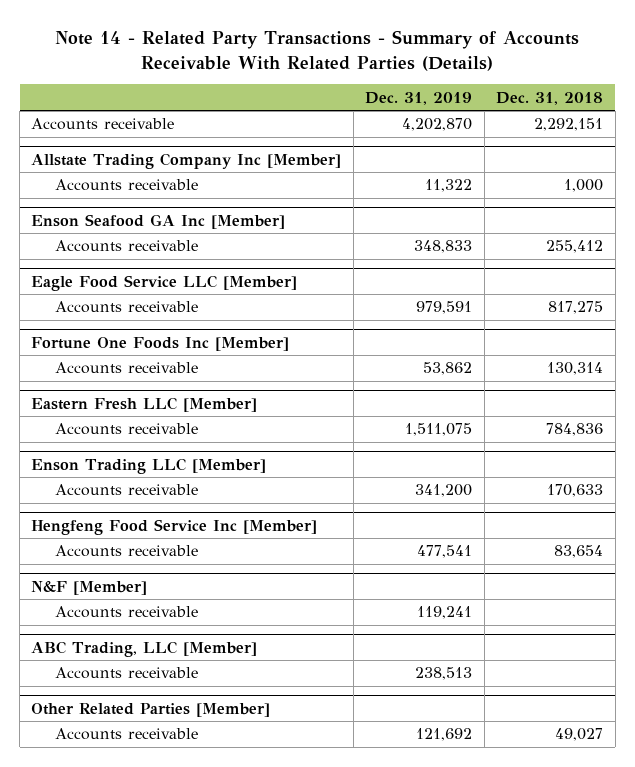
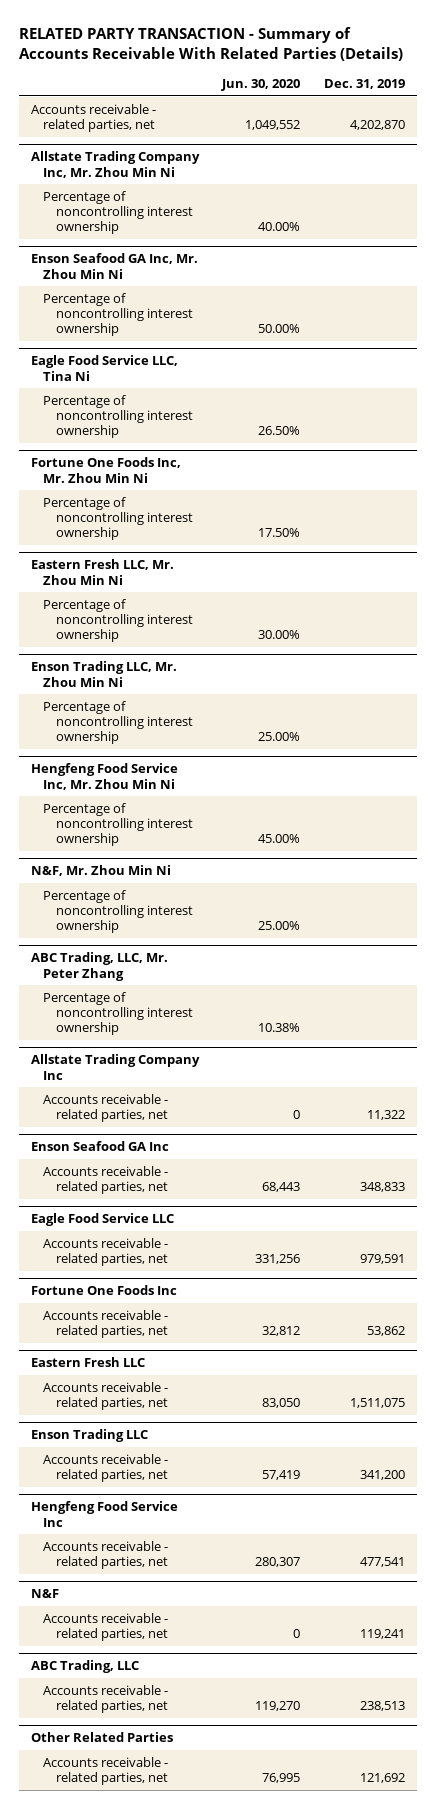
- Note 14 - Related Party Transactions - Summary of Accounts Receivable With Related Parties (Details)
+ RELATED PARTY TRANSACTION - Summary of Accounts Receivable With Related Parties (Details)
- | Dec. 31, 2019 | Dec. 31, 2018
+ | Jun. 30, 2020 | Dec. 31, 2019
- Accounts receivable | 4,202,870 | 2,292,151
- Allstate Trading Company Inc [Member]
- Accounts receivable | 11,322 | 1,000
- Enson Seafood GA Inc [Member]
- Accounts receivable | 348,833 | 255,412
- Eagle Food Service LLC [Member]
- Accounts receivable | 979,591 | 817,275
- Fortune One Foods Inc [Member]
- Accounts receivable | 53,862 | 130,314
- Eastern Fresh LLC [Member]
- Accounts receivable | 1,511,075 | 784,836
- Enson Trading LLC [Member]
- Accounts receivable | 341,200 | 170,633
- Hengfeng Food Service Inc [Member]
- Accounts receivable | 477,541 | 83,654
- N&F [Member]
- Accounts receivable | 119,241 |
- ABC Trading, LLC [Member]
- Accounts receivable | 238,513 |
- Other Related Parties [Member]
- Accounts receivable | 121,692 | 49,027
+ Accounts receivable - related parties, net | 1,049,552 | 4,202,870
+ Allstate Trading Company Inc, Mr. Zhou Min Ni
+ Percentage of noncontrolling interest ownership | 40.00% |
+ Enson Seafood GA Inc, Mr. Zhou Min Ni
+ Percentage of noncontrolling interest ownership | 50.00% |
+ Eagle Food Service LLC, Tina Ni
+ Percentage of noncontrolling interest ownership | 26.50% |
+ Fortune One Foods Inc, Mr. Zhou Min Ni
+ Percentage of noncontrolling interest ownership | 17.50% |
+ Eastern Fresh LLC, Mr. Zhou Min Ni
+ Percentage of noncontrolling interest ownership | 30.00% |
+ Enson Trading LLC, Mr. Zhou Min Ni
+ Percentage of noncontrolling interest ownership | 25.00% |
+ Hengfeng Food Service Inc, Mr. Zhou Min Ni
+ Percentage of noncontrolling interest ownership | 45.00% |
+ N&F, Mr. Zhou Min Ni
+ Percentage of noncontrolling interest ownership | 25.00% |
+ ABC Trading, LLC, Mr. Peter Zhang
+ Percentage of noncontrolling interest ownership | 10.38% |
+ Allstate Trading Company Inc
+ Accounts receivable - related parties, net | 0 | 11,322
+ Enson Seafood GA Inc
+ Accounts receivable - related parties, net | 68,443 | 348,833
+ Eagle Food Service LLC
+ Accounts receivable - related parties, net | 331,256 | 979,591
+ Fortune One Foods Inc
+ Accounts receivable - related parties, net | 32,812 | 53,862
+ Eastern Fresh LLC
+ Accounts receivable - related parties, net | 83,050 | 1,511,075
+ Enson Trading LLC
+ Accounts receivable - related parties, net | 57,419 | 341,200
+ Hengfeng Food Service Inc
+ Accounts receivable - related parties, net | 280,307 | 477,541
+ N&F
+ Accounts receivable - related parties, net | 0 | 119,241
+ ABC Trading, LLC
+ Accounts receivable - related parties, net | 119,270 | 238,513
+ Other Related Parties
+ Accounts receivable - related parties, net | 76,995 | 121,692

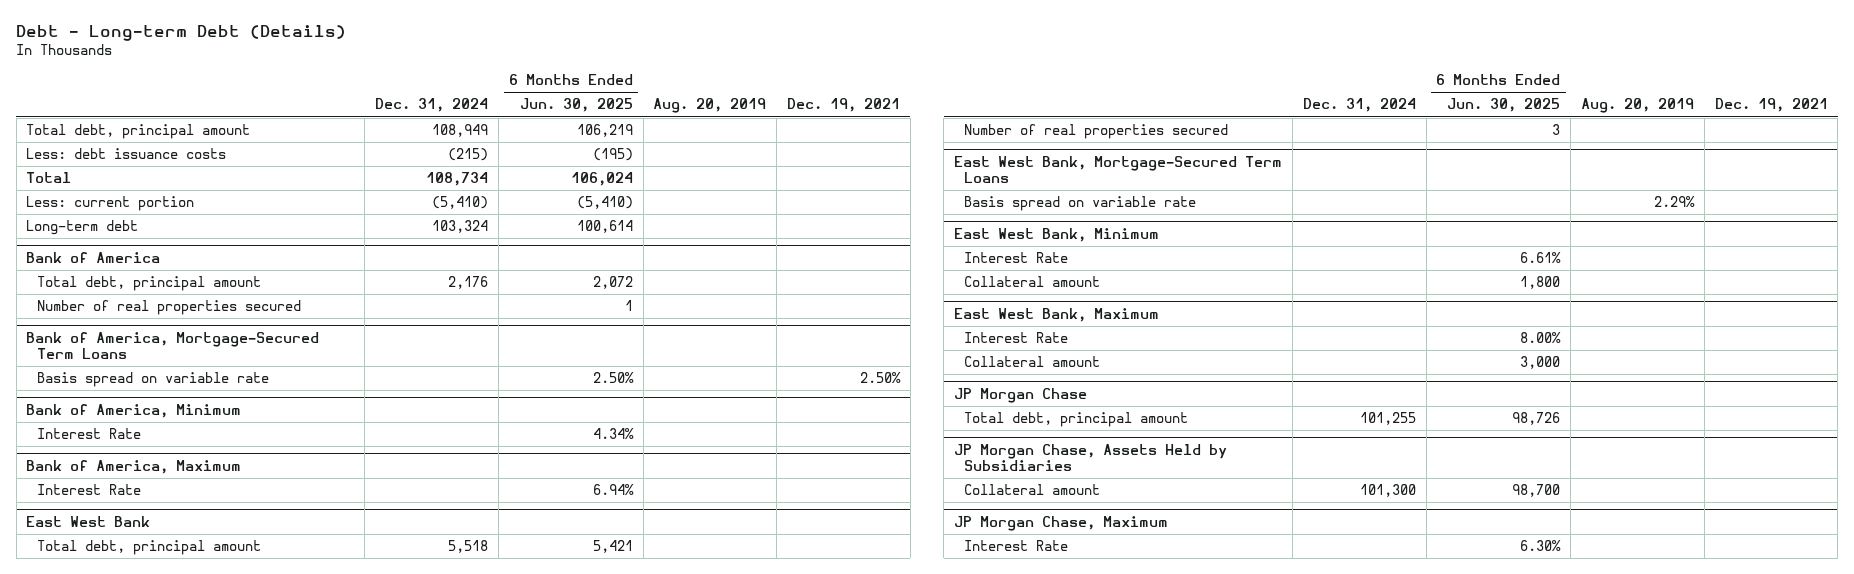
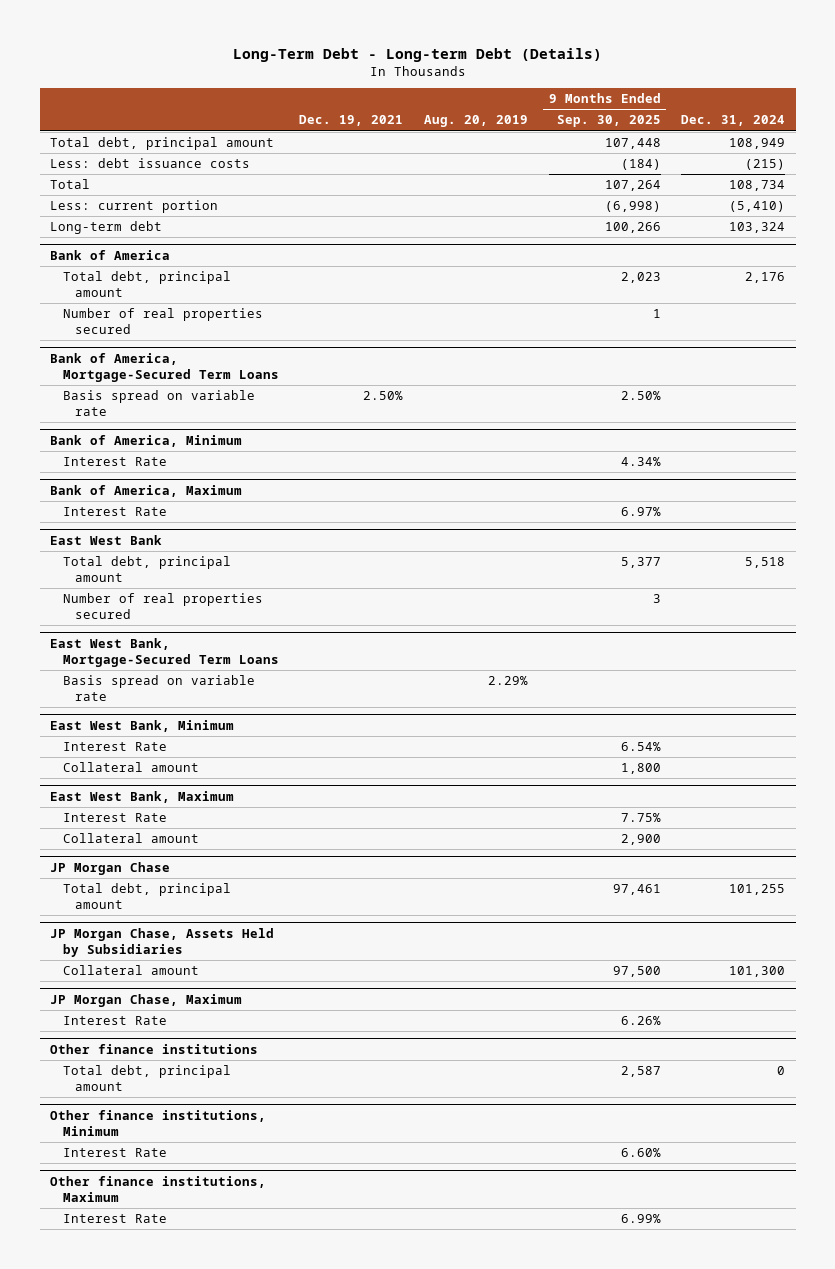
- Debt - Long-term Debt (Details)
+ Long-Term Debt - Long-term Debt (Details)
- | Dec. 31, 2024 | 6 Months Ended Jun. 30, 2025 | Aug. 20, 2019 | Dec. 19, 2021
+ | Dec. 19, 2021 | Aug. 20, 2019 | 9 Months Ended Sep. 30, 2025 | Dec. 31, 2024
+ Other finance institutions
+ Total debt, principal amount | | | 2,587 | 0
+ Other finance institutions, Minimum
+ Interest Rate | | | 6.60% |
+ Other finance institutions, Maximum
+ Interest Rate | | | 6.99% |

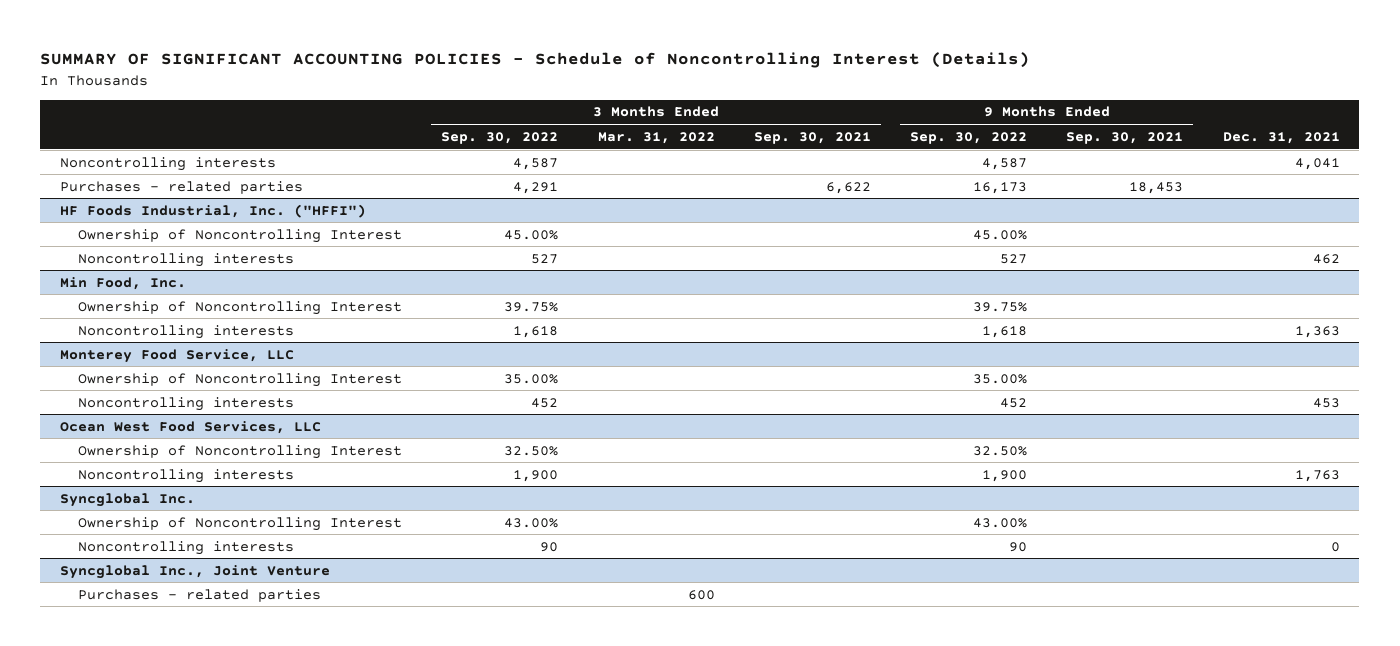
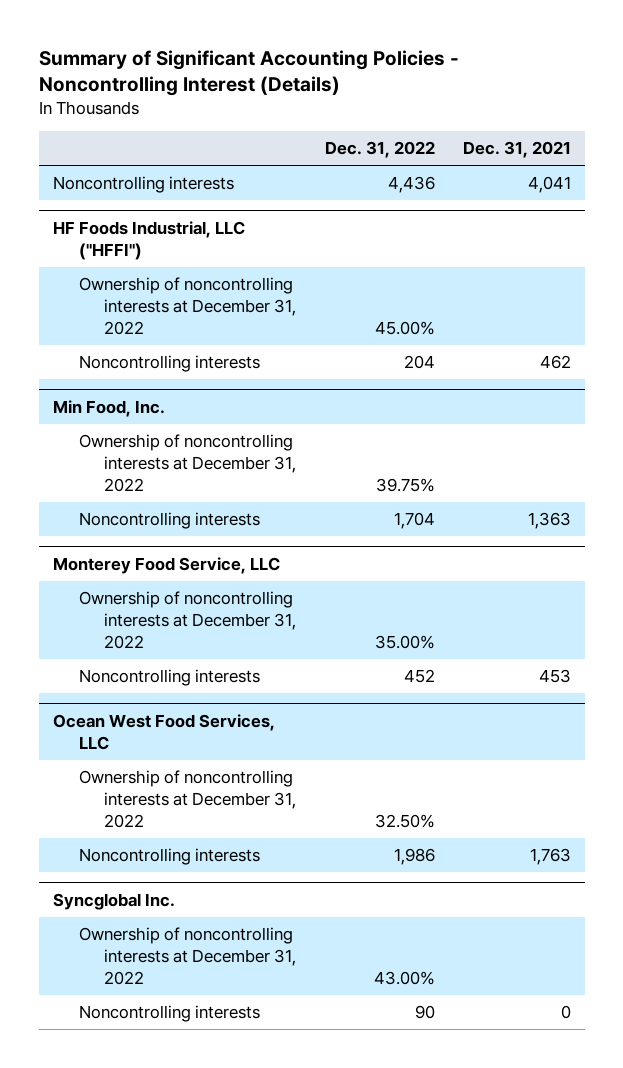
- SUMMARY OF SIGNIFICANT ACCOUNTING POLICIES - Schedule of Noncontrolling Interest (Details)
+ Summary of Significant Accounting Policies - Noncontrolling Interest (Details)
- | 3 Months Ended Sep. 30, 2022 | 3 Months Ended Mar. 31, 2022 | 3 Months Ended Sep. 30, 2021 | 9 Months Ended Sep. 30, 2022 | 9 Months Ended Sep. 30, 2021 | Dec. 31, 2021
+ | Dec. 31, 2022 | Dec. 31, 2021
- Purchases - related parties | 4,291 | | 6,622 | 16,173 | 18,453 |
- HF Foods Industrial, Inc. ("HFFI")
- Ownership of Noncontrolling Interest | 45.00% | | | 45.00% | |
+ HF Foods Industrial, LLC ("HFFI")
+ Ownership of noncontrolling interests at December 31, 2022 | 45.00% |
@ Min Food, Inc.
- Ownership of Noncontrolling Interest | 39.75% | | | 39.75% | |
+ Ownership of noncontrolling interests at December 31, 2022 | 39.75% |
@ Monterey Food Service, LLC
- Ownership of Noncontrolling Interest | 35.00% | | | 35.00% | |
+ Ownership of noncontrolling interests at December 31, 2022 | 35.00% |
@ Ocean West Food Services, LLC
- Ownership of Noncontrolling Interest | 32.50% | | | 32.50% | |
+ Ownership of noncontrolling interests at December 31, 2022 | 32.50% |
@ Syncglobal Inc.
- Ownership of Noncontrolling Interest | 43.00% | | | 43.00% | |
+ Ownership of noncontrolling interests at December 31, 2022 | 43.00% |
- Syncglobal Inc., Joint Venture
- Purchases - related parties | | 600 | | | |

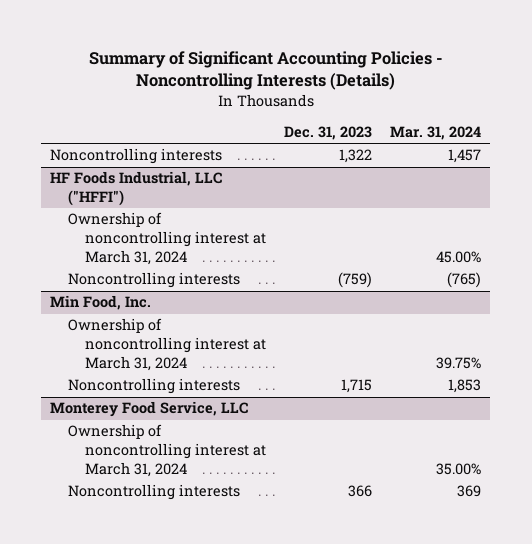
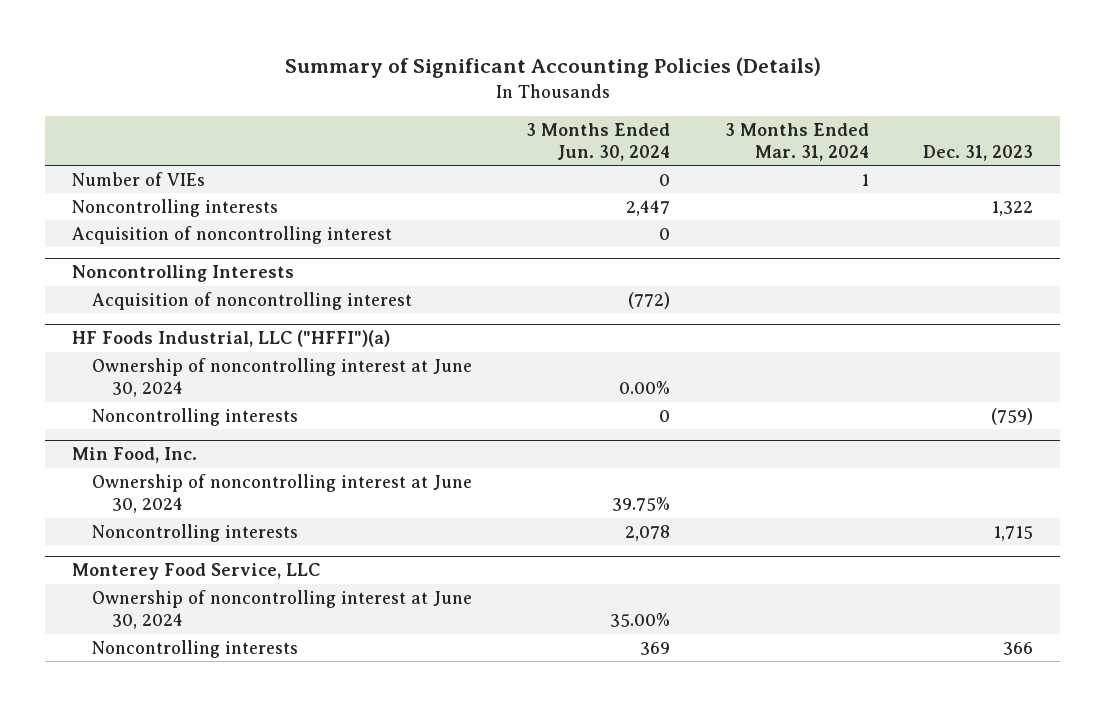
- Summary of Significant Accounting Policies - Noncontrolling Interests (Details)
+ Summary of Significant Accounting Policies (Details)
- | Dec. 31, 2023 | Mar. 31, 2024
+ | 3 Months Ended Jun. 30, 2024 | 3 Months Ended Mar. 31, 2024 | Dec. 31, 2023
+ Number of VIEs | 0 | 1 |
- HF Foods Industrial, LLC ("HFFI")
- Ownership of noncontrolling interest at March 31, 2024 | | 45.00%
+ Acquisition of noncontrolling interest | 0 | |
+ Noncontrolling Interests
+ Acquisition of noncontrolling interest | (772) | |
+ HF Foods Industrial, LLC ("HFFI")(a)
+ Ownership of noncontrolling interest at June 30, 2024 | 0.00% | |
@ Min Food, Inc.
- Ownership of noncontrolling interest at March 31, 2024 | | 39.75%
+ Ownership of noncontrolling interest at June 30, 2024 | 39.75% | |
@ Monterey Food Service, LLC
- Ownership of noncontrolling interest at March 31, 2024 | | 35.00%
+ Ownership of noncontrolling interest at June 30, 2024 | 35.00% | |

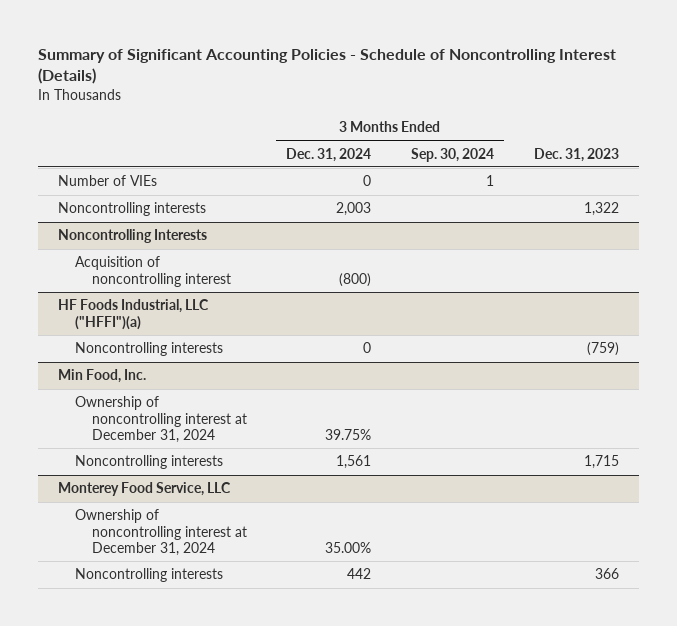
- Summary of Significant Accounting Policies (Details)
+ Summary of Significant Accounting Policies - Schedule of Noncontrolling Interest (Details)
- | 3 Months Ended Jun. 30, 2024 | 3 Months Ended Mar. 31, 2024 | Dec. 31, 2023
+ | 3 Months Ended Dec. 31, 2024 | 3 Months Ended Sep. 30, 2024 | Dec. 31, 2023
- Acquisition of noncontrolling interest | 0 | |
@ HF Foods Industrial, LLC ("HFFI")(a)
- Ownership of noncontrolling interest at June 30, 2024 | 0.00% | |
@ Min Food, Inc.
- Ownership of noncontrolling interest at June 30, 2024 | 39.75% | |
+ Ownership of noncontrolling interest at December 31, 2024 | 39.75% | |
@ Monterey Food Service, LLC
- Ownership of noncontrolling interest at June 30, 2024 | 35.00% | |
+ Ownership of noncontrolling interest at December 31, 2024 | 35.00% | |

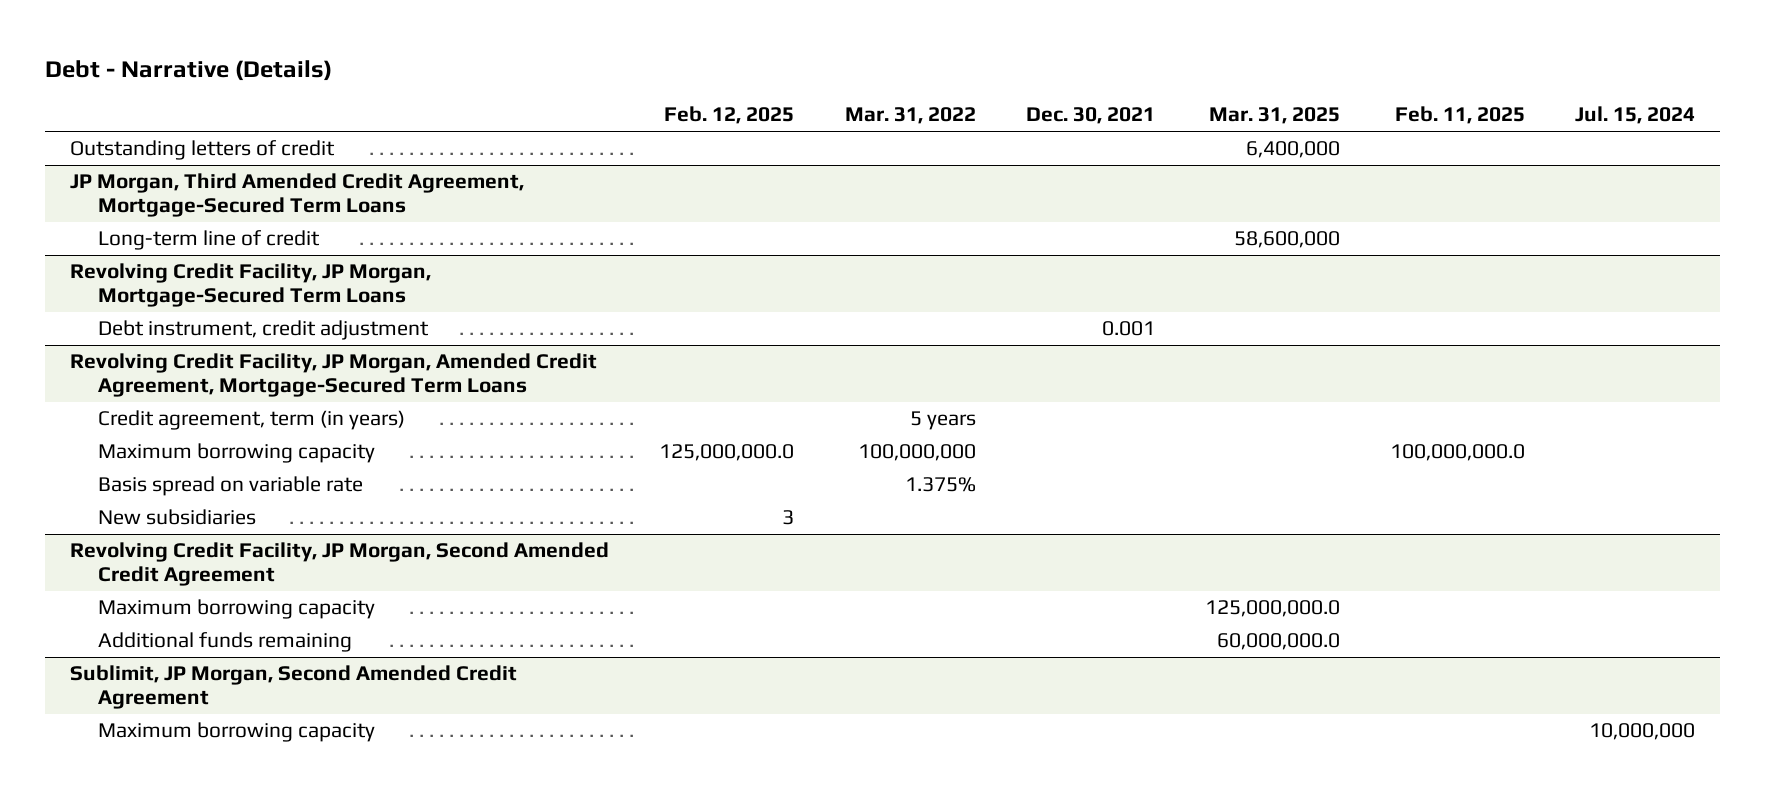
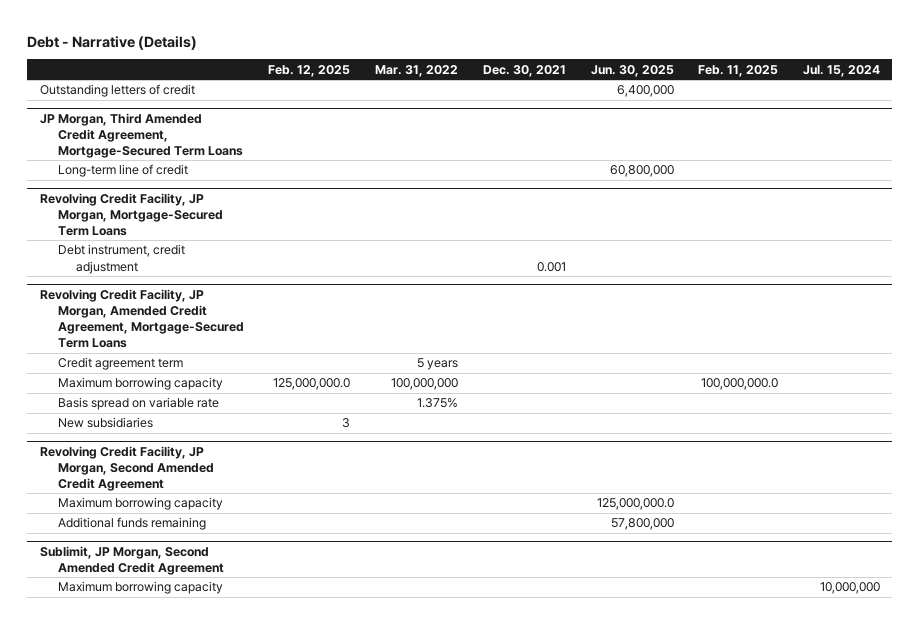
- | Feb. 12, 2025 | Mar. 31, 2022 | Dec. 30, 2021 | Mar. 31, 2025 | Feb. 11, 2025 | Jul. 15, 2024
+ | Feb. 12, 2025 | Mar. 31, 2022 | Dec. 30, 2021 | Jun. 30, 2025 | Feb. 11, 2025 | Jul. 15, 2024
@ Revolving Credit Facility, JP Morgan, Amended Credit Agreement, Mortgage-Secured Term Loans
- Credit agreement, term (in years) | | 5 years | | | |
+ Credit agreement term | | 5 years | | | |

